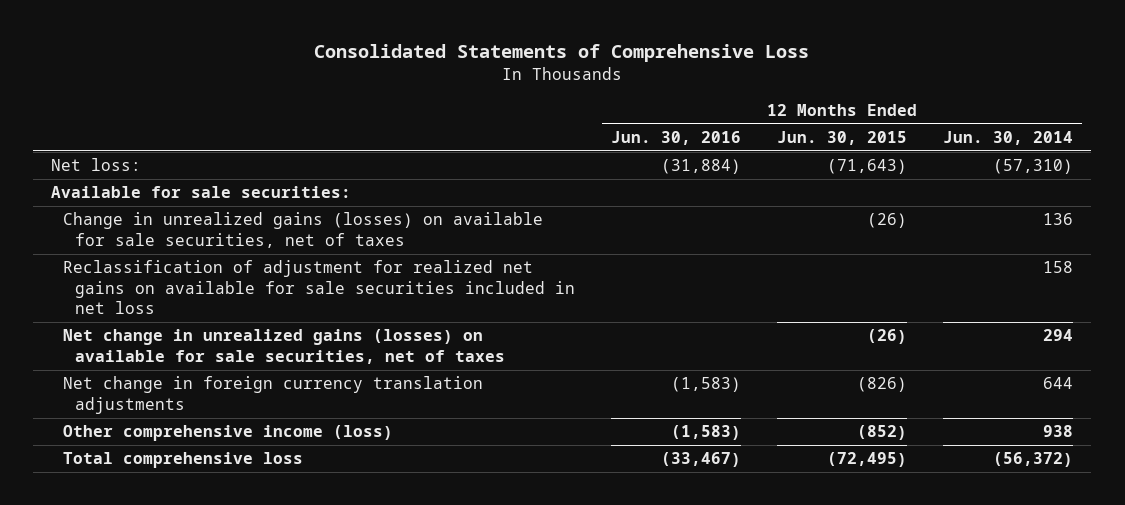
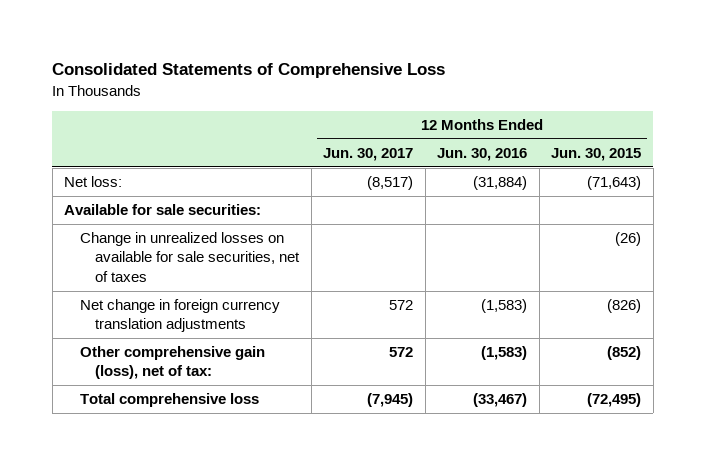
- | 12 Months Ended Jun. 30, 2016 | 12 Months Ended Jun. 30, 2015 | 12 Months Ended Jun. 30, 2014
+ | 12 Months Ended Jun. 30, 2017 | 12 Months Ended Jun. 30, 2016 | 12 Months Ended Jun. 30, 2015
- Change in unrealized gains (losses) on available for sale securities, net of taxes | | (26) | 136
- Reclassification of adjustment for realized net gains on available for sale securities included in net loss | | | 158
- Net change in unrealized gains (losses) on available for sale securities, net of taxes | | (26) | 294
+ Change in unrealized losses on available for sale securities, net of taxes | | | (26)
- Other comprehensive income (loss) | (1,583) | (852) | 938
+ Other comprehensive gain (loss), net of tax: | 572 | (1,583) | (852)

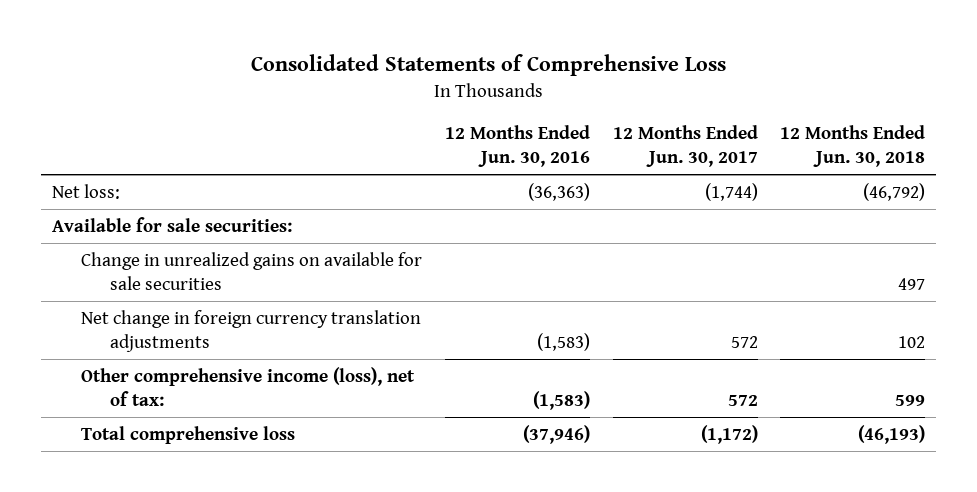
- | 12 Months Ended Jun. 30, 2017 | 12 Months Ended Jun. 30, 2016 | 12 Months Ended Jun. 30, 2015
+ | 12 Months Ended Jun. 30, 2016 | 12 Months Ended Jun. 30, 2017 | 12 Months Ended Jun. 30, 2018
- Net loss: | (8,517) | (31,884) | (71,643)
+ Net loss: | (36,363) | (1,744) | (46,792)
- Change in unrealized losses on available for sale securities, net of taxes | | | (26)
+ Change in unrealized gains on available for sale securities | | | 497
- Other comprehensive gain (loss), net of tax: | 572 | (1,583) | (852)
- Total comprehensive loss | (7,945) | (33,467) | (72,495)
+ Other comprehensive income (loss), net of tax: | (1,583) | 572 | 599
+ Total comprehensive loss | (37,946) | (1,172) | (46,193)

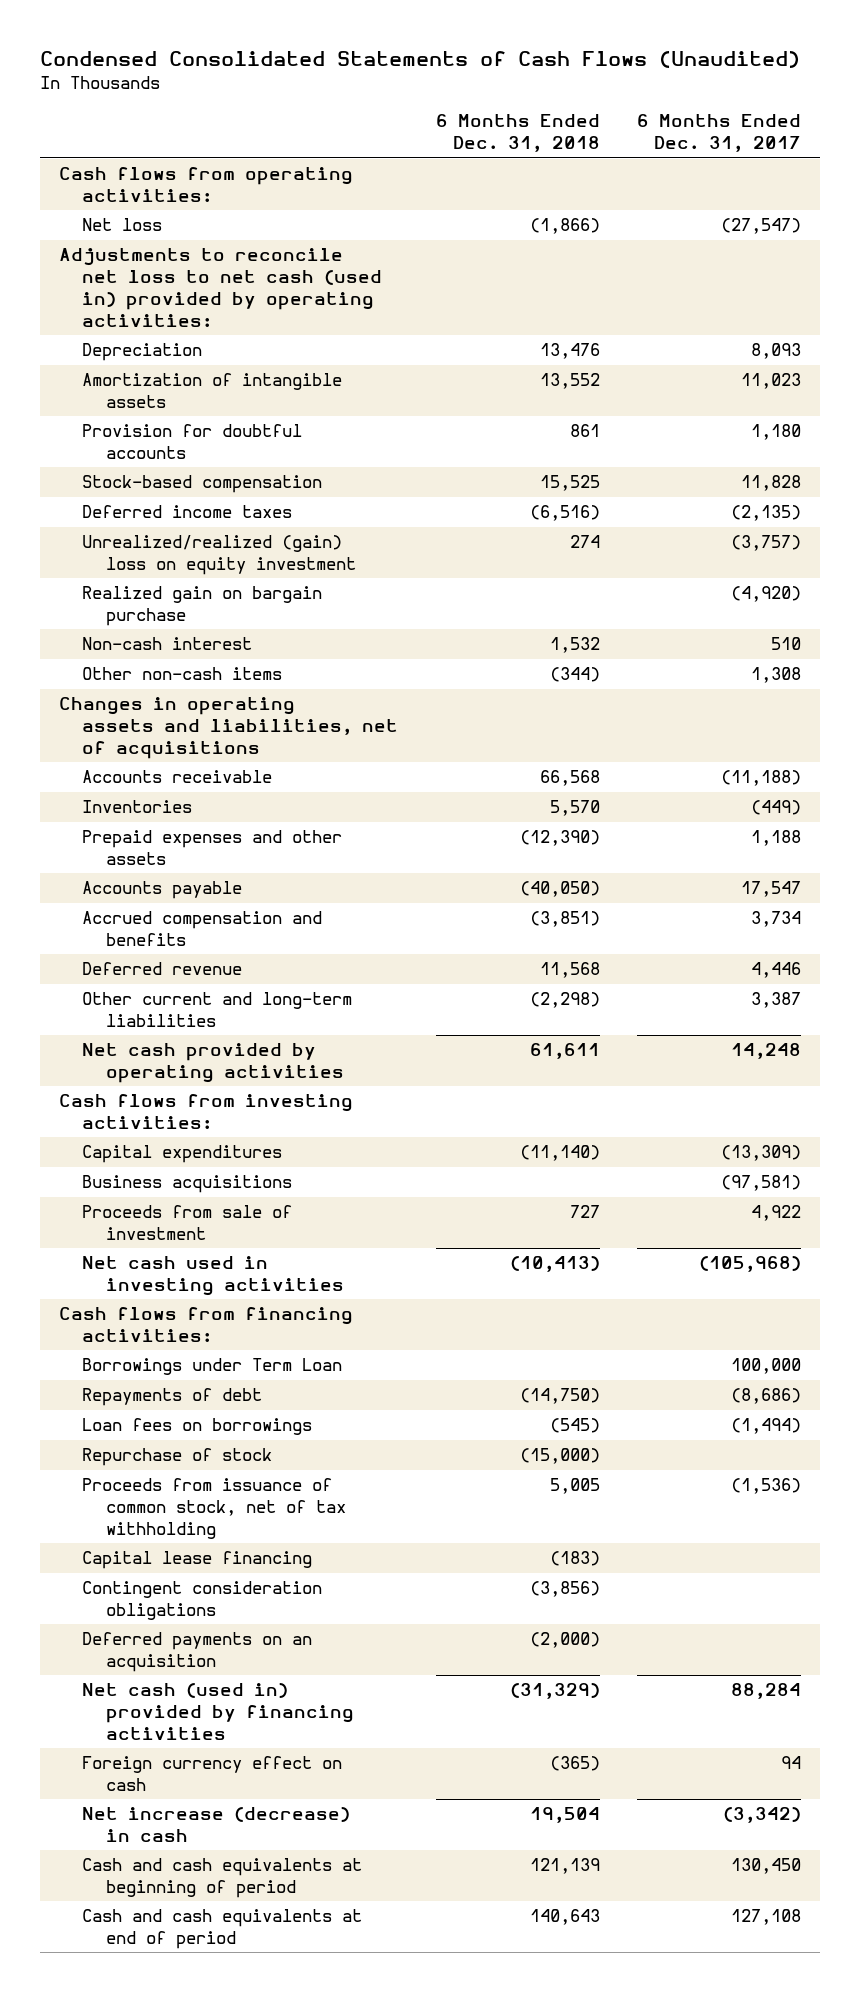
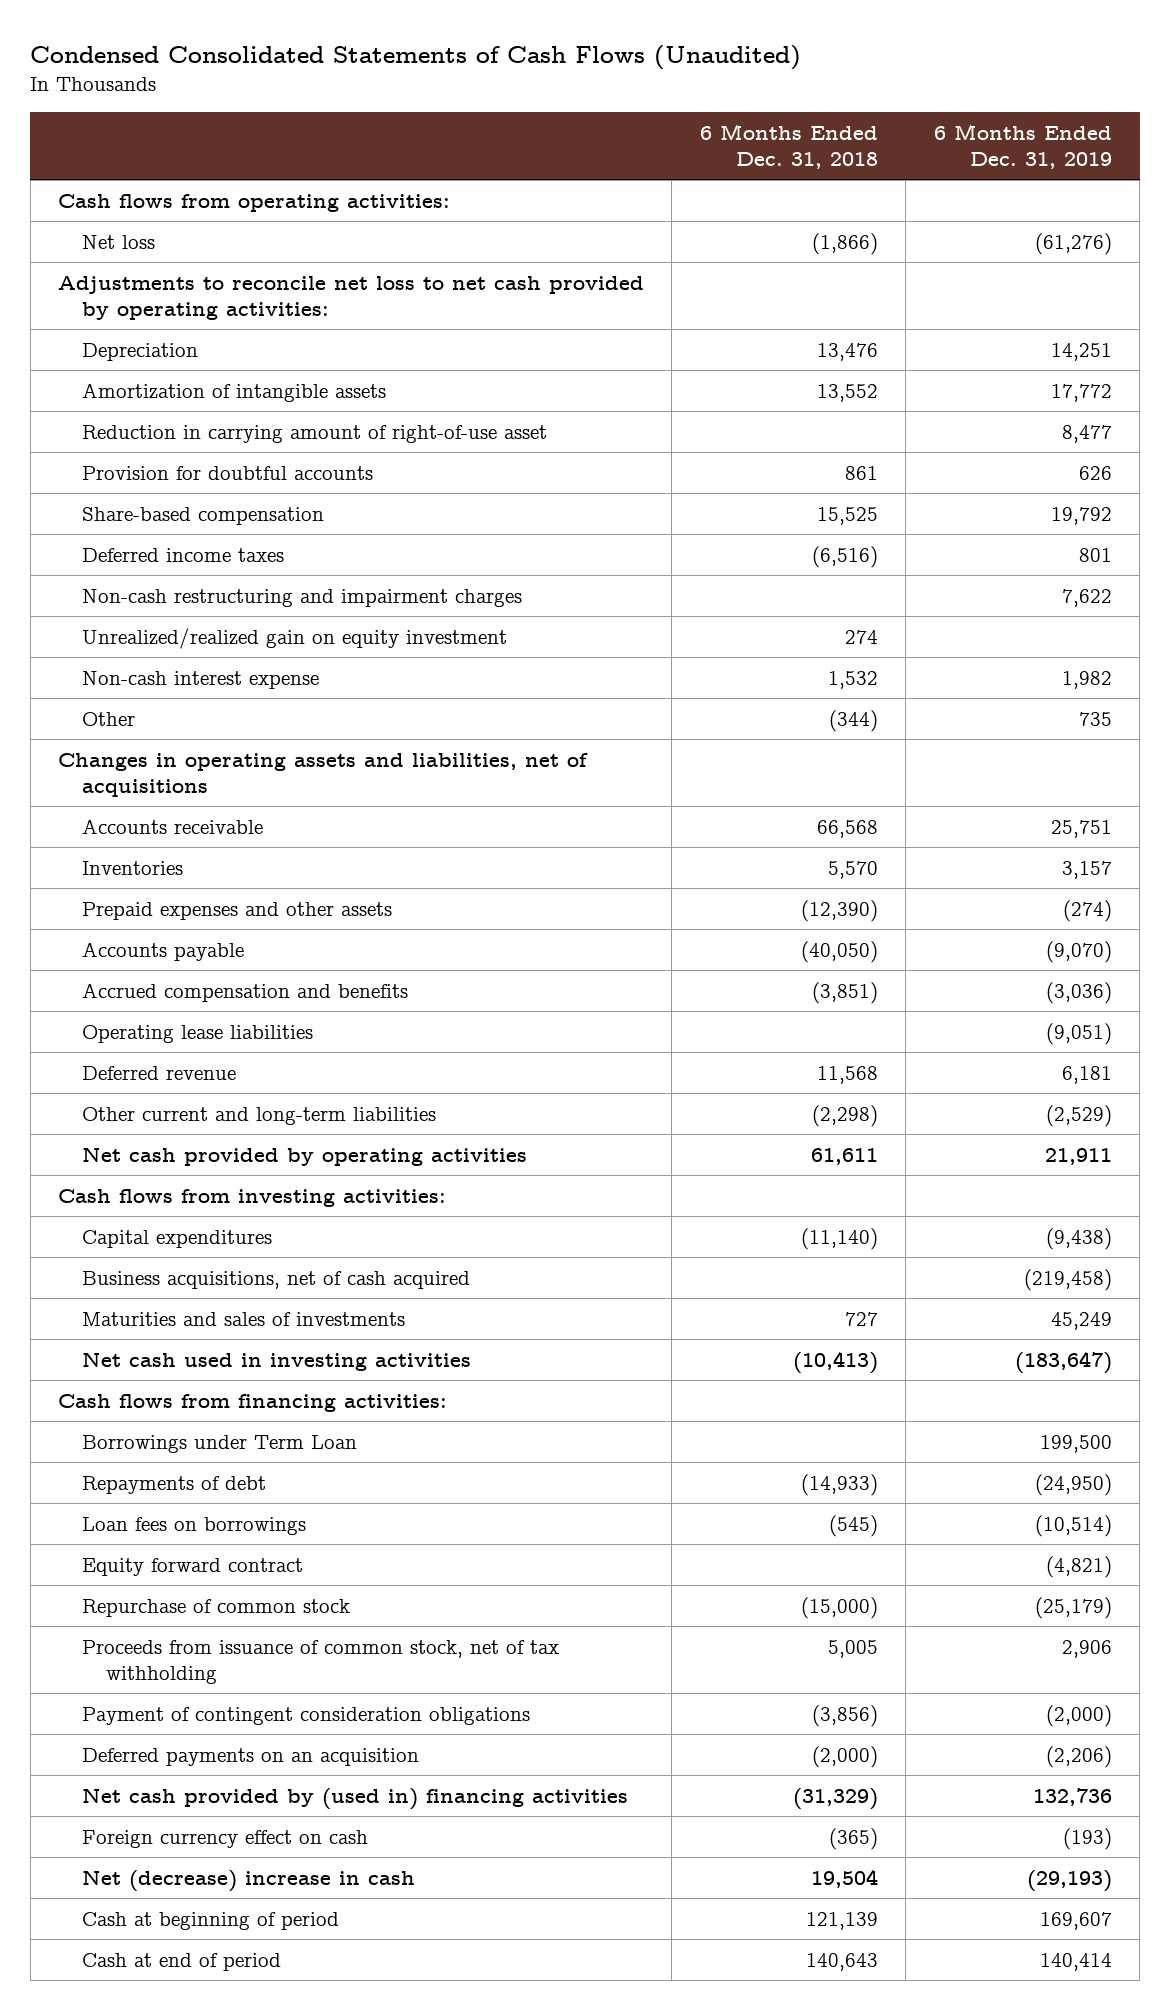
- | 6 Months Ended Dec. 31, 2018 | 6 Months Ended Dec. 31, 2017
+ | 6 Months Ended Dec. 31, 2018 | 6 Months Ended Dec. 31, 2019
- Adjustments to reconcile net loss to net cash (used in) provided by operating activities:
+ Adjustments to reconcile net loss to net cash provided by operating activities:
+ Reduction in carrying amount of right-of-use asset | | 8,477
- Stock-based compensation | 15,525 | 11,828
+ Share-based compensation | 15,525 | 19,792
- Unrealized/realized (gain) loss on equity investment | 274 | (3,757)
- Realized gain on bargain purchase | | (4,920)
- Non-cash interest | 1,532 | 510
- Other non-cash items | (344) | 1,308
+ Non-cash restructuring and impairment charges | | 7,622
+ Unrealized/realized gain on equity investment | 274 |
+ Non-cash interest expense | 1,532 | 1,982
+ Other | (344) | 735
+ Operating lease liabilities | | (9,051)
- Business acquisitions | | (97,581)
- Proceeds from sale of investment | 727 | 4,922
+ Business acquisitions, net of cash acquired | | (219,458)
+ Maturities and sales of investments | 727 | 45,249
- Repayments of debt | (14,750) | (8,686)
+ Repayments of debt | (14,933) | (24,950)
- Repurchase of stock | (15,000) |
+ Equity forward contract | | (4,821)
+ Repurchase of common stock | (15,000) | (25,179)
- Capital lease financing | (183) |
- Contingent consideration obligations | (3,856) |
+ Payment of contingent consideration obligations | (3,856) | (2,000)
- Net cash (used in) provided by financing activities | (31,329) | 88,284
+ Net cash provided by (used in) financing activities | (31,329) | 132,736
- Net increase (decrease) in cash | 19,504 | (3,342)
- Cash and cash equivalents at beginning of period | 121,139 | 130,450
- Cash and cash equivalents at end of period | 140,643 | 127,108
+ Net (decrease) increase in cash | 19,504 | (29,193)
+ Cash at beginning of period | 121,139 | 169,607
+ Cash at end of period | 140,643 | 140,414

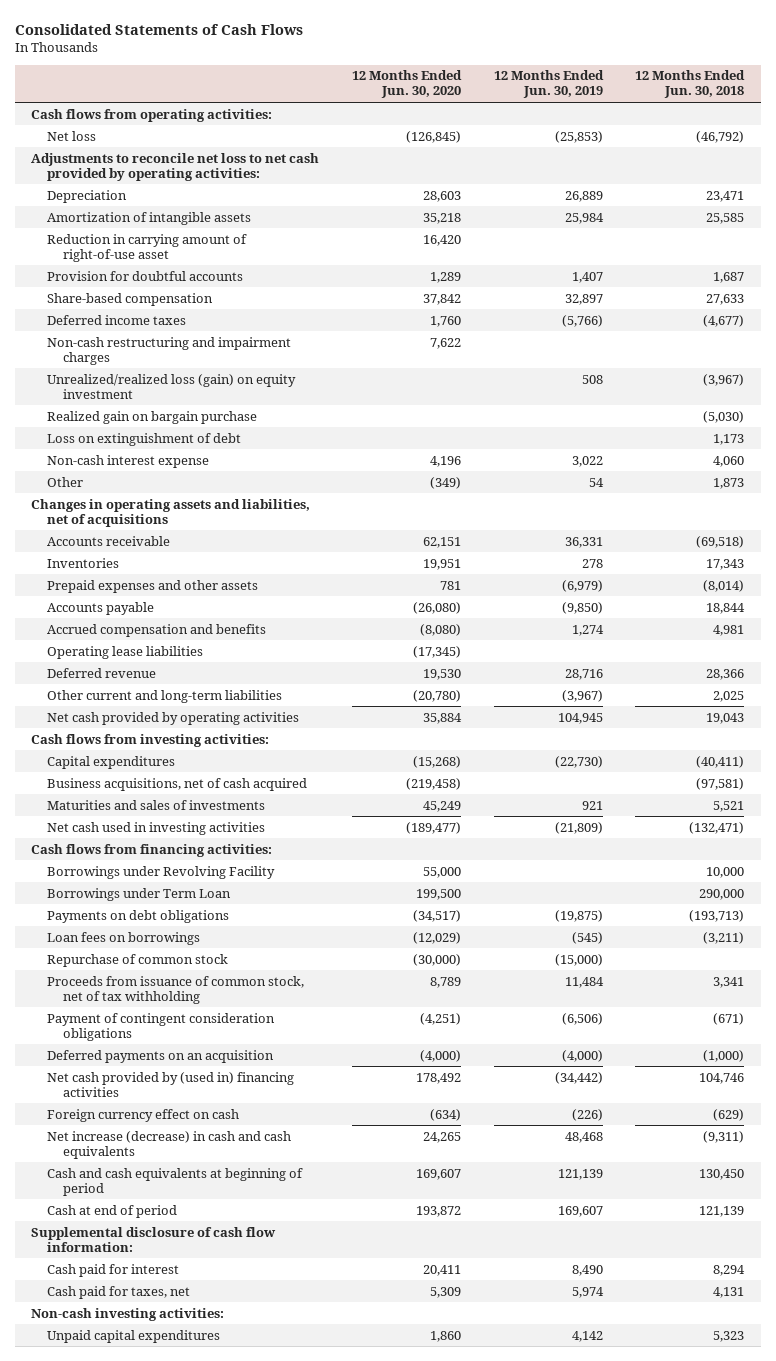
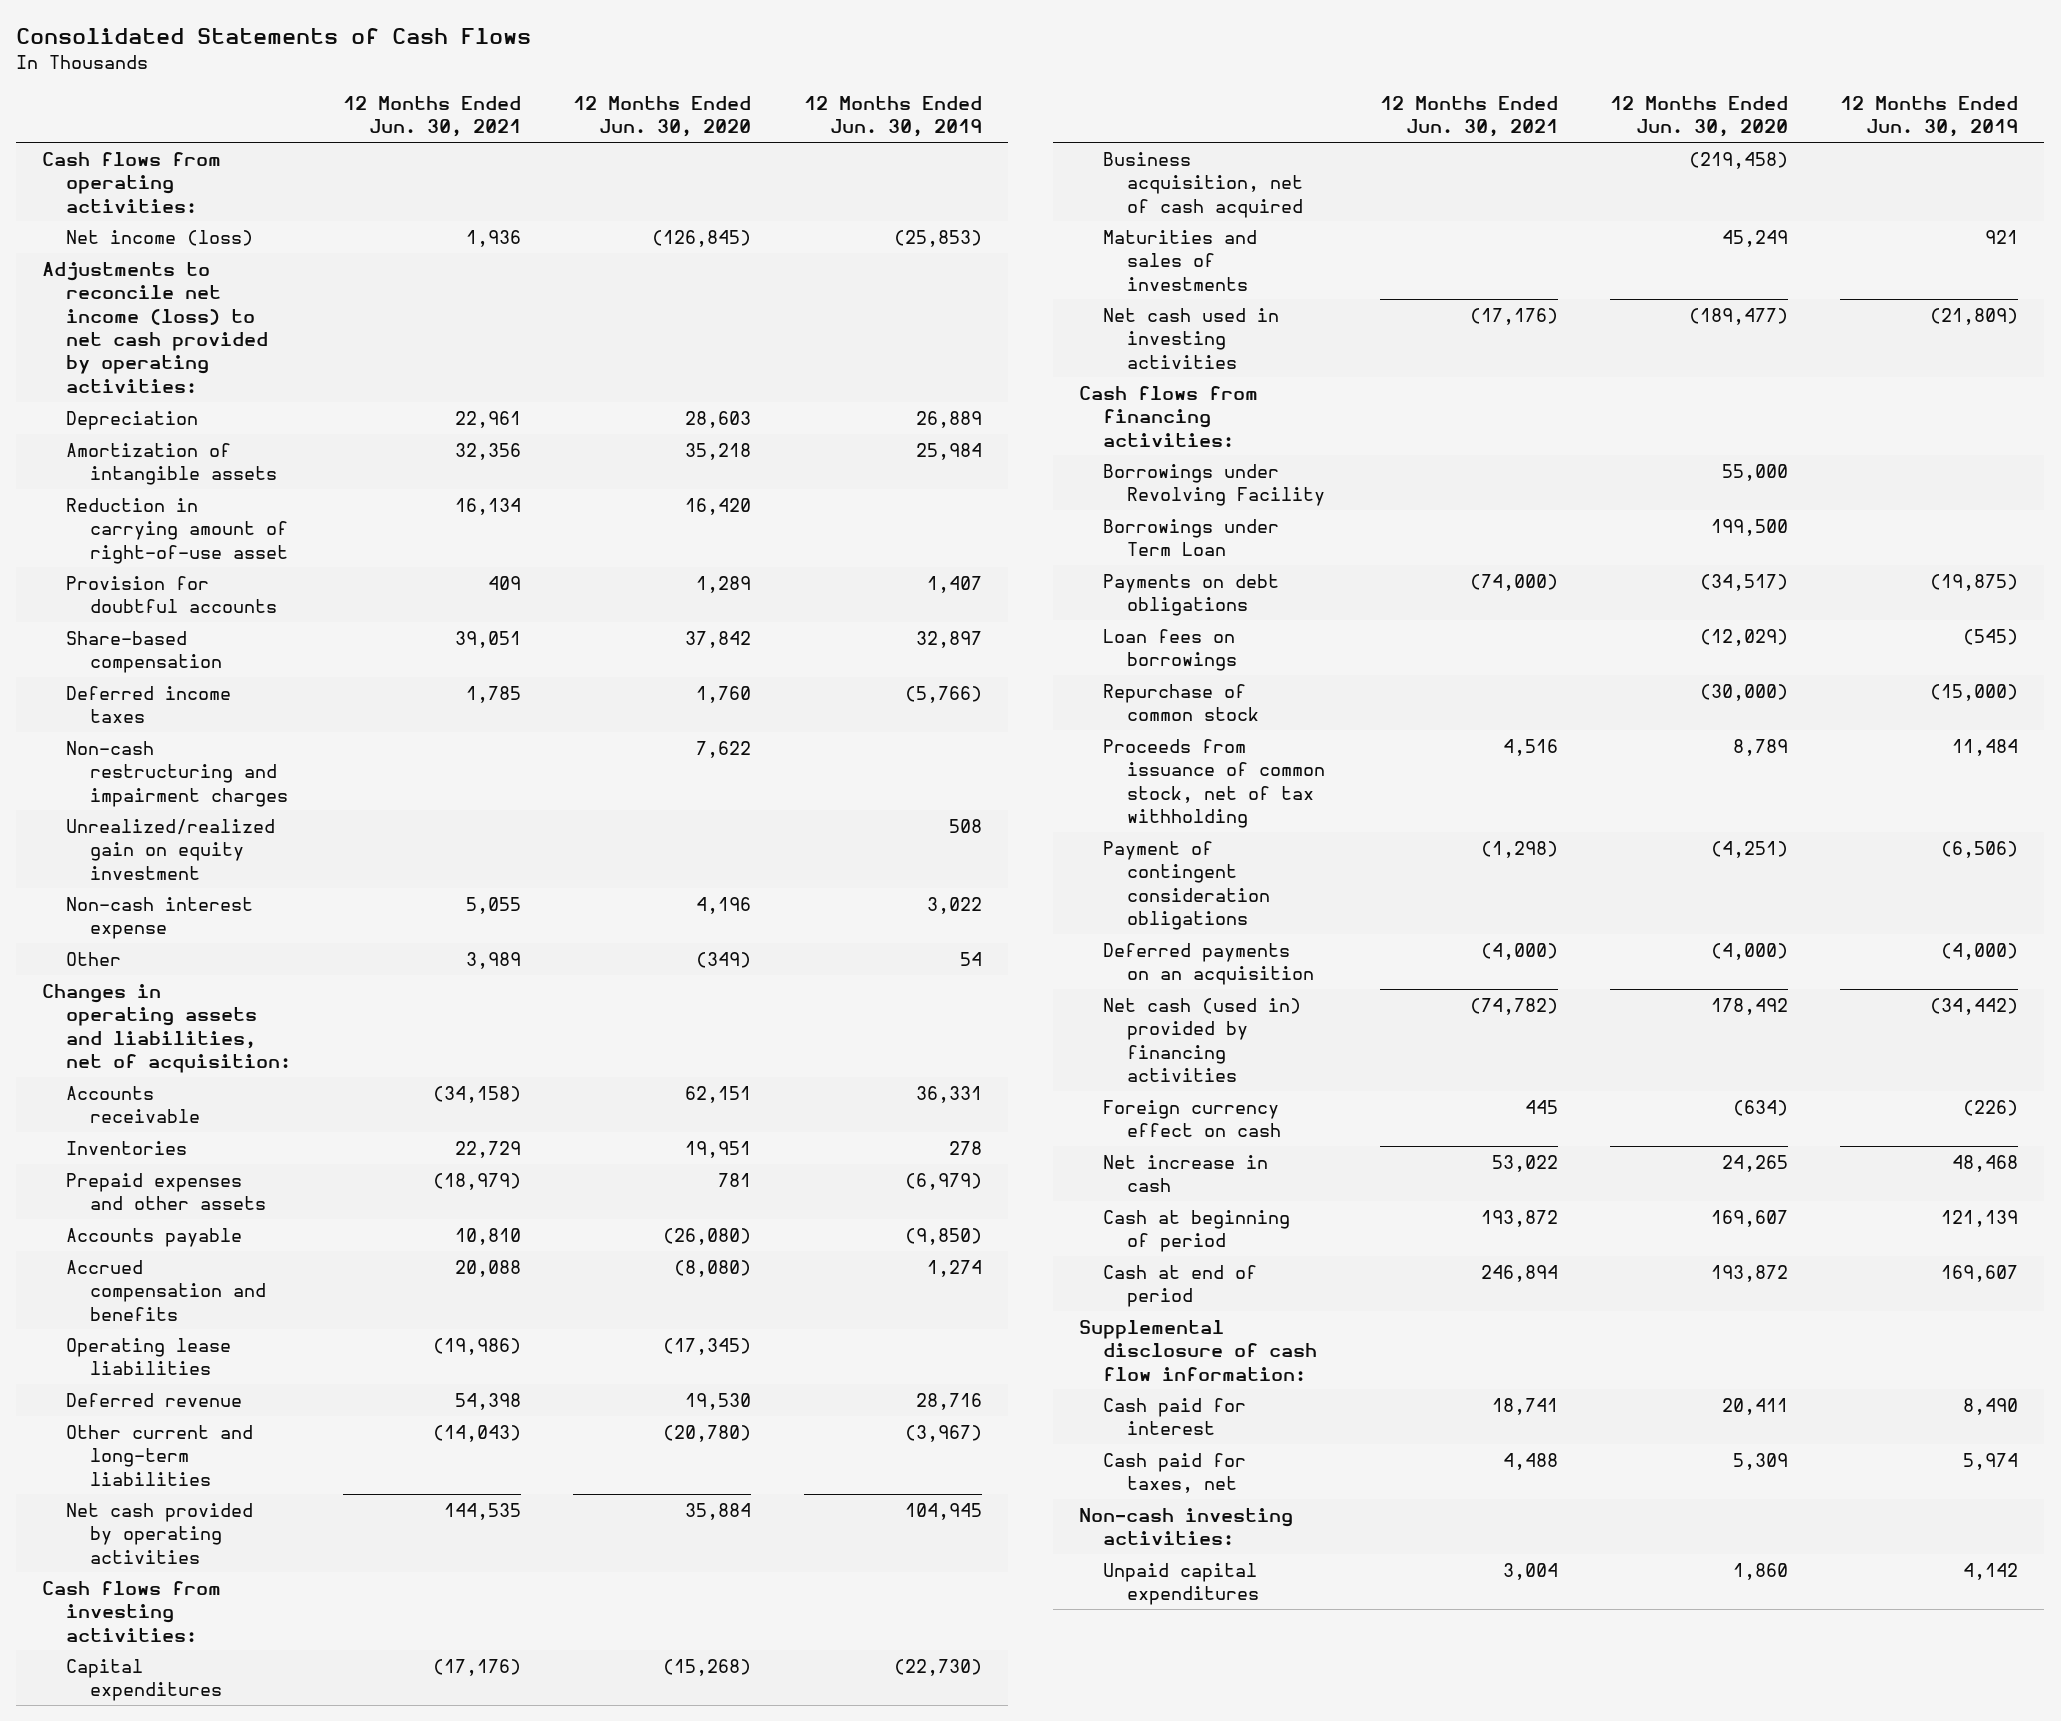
- | 12 Months Ended Jun. 30, 2020 | 12 Months Ended Jun. 30, 2019 | 12 Months Ended Jun. 30, 2018
+ | 12 Months Ended Jun. 30, 2021 | 12 Months Ended Jun. 30, 2020 | 12 Months Ended Jun. 30, 2019
- Net loss | (126,845) | (25,853) | (46,792)
- Adjustments to reconcile net loss to net cash provided by operating activities:
+ Net income (loss) | 1,936 | (126,845) | (25,853)
+ Adjustments to reconcile net income (loss) to net cash provided by operating activities:
- Unrealized/realized loss (gain) on equity investment | | 508 | (3,967)
- Realized gain on bargain purchase | | | (5,030)
- Loss on extinguishment of debt | | | 1,173
+ Unrealized/realized gain on equity investment | | | 508
- Changes in operating assets and liabilities, net of acquisitions
+ Changes in operating assets and liabilities, net of acquisition:
- Business acquisitions, net of cash acquired | (219,458) | | (97,581)
+ Business acquisition, net of cash acquired | | (219,458) |
- Net cash provided by (used in) financing activities | 178,492 | (34,442) | 104,746
+ Net cash (used in) provided by financing activities | (74,782) | 178,492 | (34,442)
- Net increase (decrease) in cash and cash equivalents | 24,265 | 48,468 | (9,311)
- Cash and cash equivalents at beginning of period | 169,607 | 121,139 | 130,450
+ Net increase in cash | 53,022 | 24,265 | 48,468
+ Cash at beginning of period | 193,872 | 169,607 | 121,139

